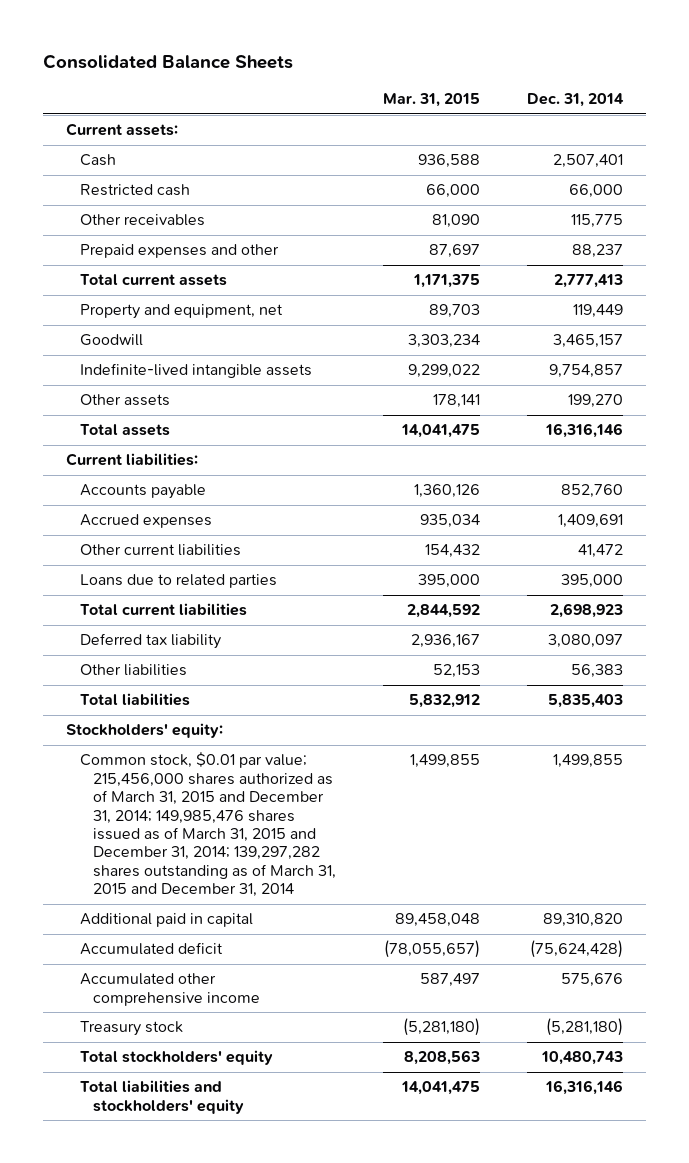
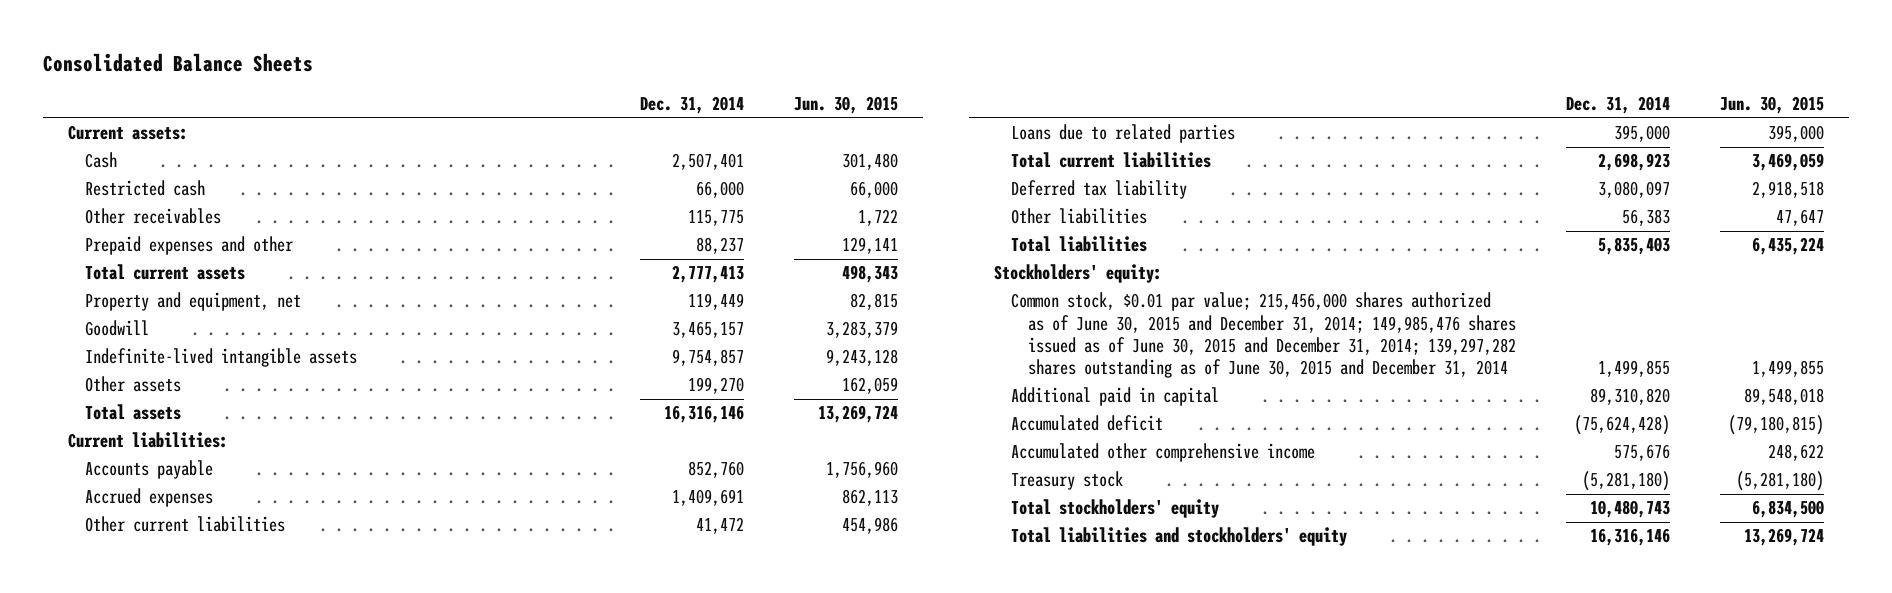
- | Mar. 31, 2015 | Dec. 31, 2014
+ | Dec. 31, 2014 | Jun. 30, 2015
- Common stock, $0.01 par value; 215,456,000 shares authorized as of March 31, 2015 and December 31, 2014; 149,985,476 shares issued as of March 31, 2015 and December 31, 2014; 139,297,282 shares outstanding as of March 31, 2015 and December 31, 2014 | 1,499,855 | 1,499,855
+ Common stock, $0.01 par value; 215,456,000 shares authorized as of June 30, 2015 and December 31, 2014; 149,985,476 shares issued as of June 30, 2015 and December 31, 2014; 139,297,282 shares outstanding as of June 30, 2015 and December 31, 2014 | 1,499,855 | 1,499,855

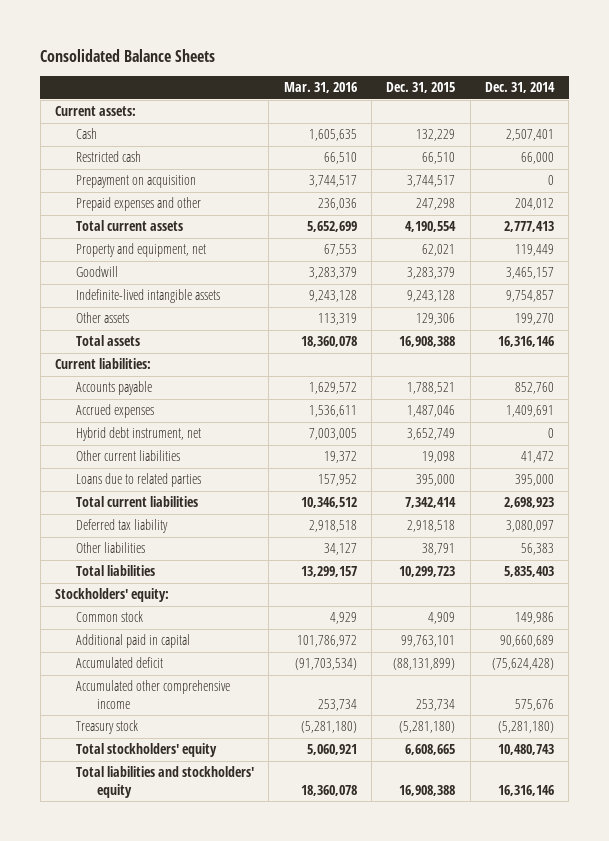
- | Dec. 31, 2014 | Jun. 30, 2015
+ | Mar. 31, 2016 | Dec. 31, 2015 | Dec. 31, 2014
- Other receivables | 115,775 | 1,722
- Prepaid expenses and other | 88,237 | 129,141
+ Prepayment on acquisition | 3,744,517 | 3,744,517 | 0
+ Prepaid expenses and other | 236,036 | 247,298 | 204,012
+ Hybrid debt instrument, net | 7,003,005 | 3,652,749 | 0
- Common stock, $0.01 par value; 215,456,000 shares authorized as of June 30, 2015 and December 31, 2014; 149,985,476 shares issued as of June 30, 2015 and December 31, 2014; 139,297,282 shares outstanding as of June 30, 2015 and December 31, 2014 | 1,499,855 | 1,499,855
- Additional paid in capital | 89,310,820 | 89,548,018
+ Common stock | 4,929 | 4,909 | 149,986
+ Additional paid in capital | 101,786,972 | 99,763,101 | 90,660,689

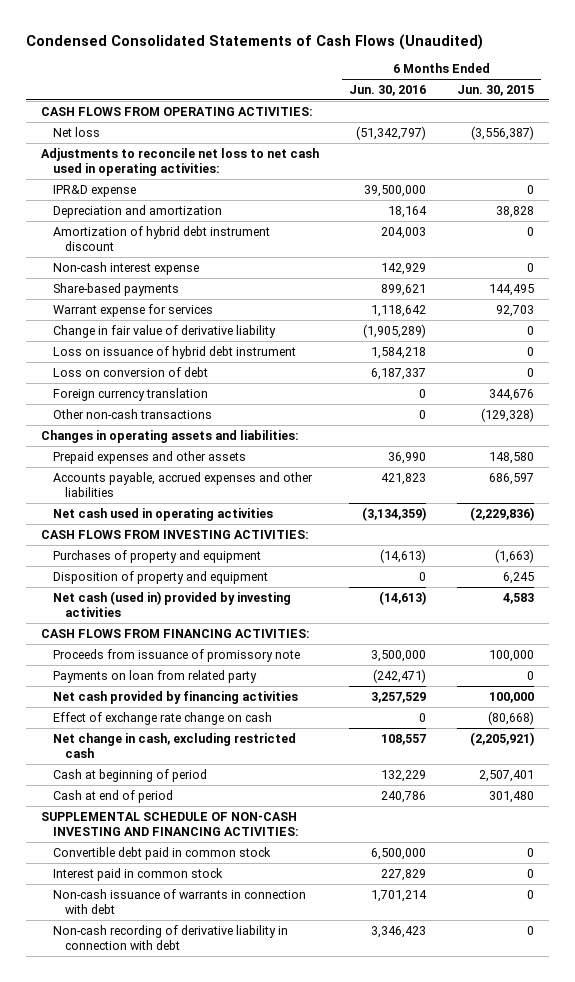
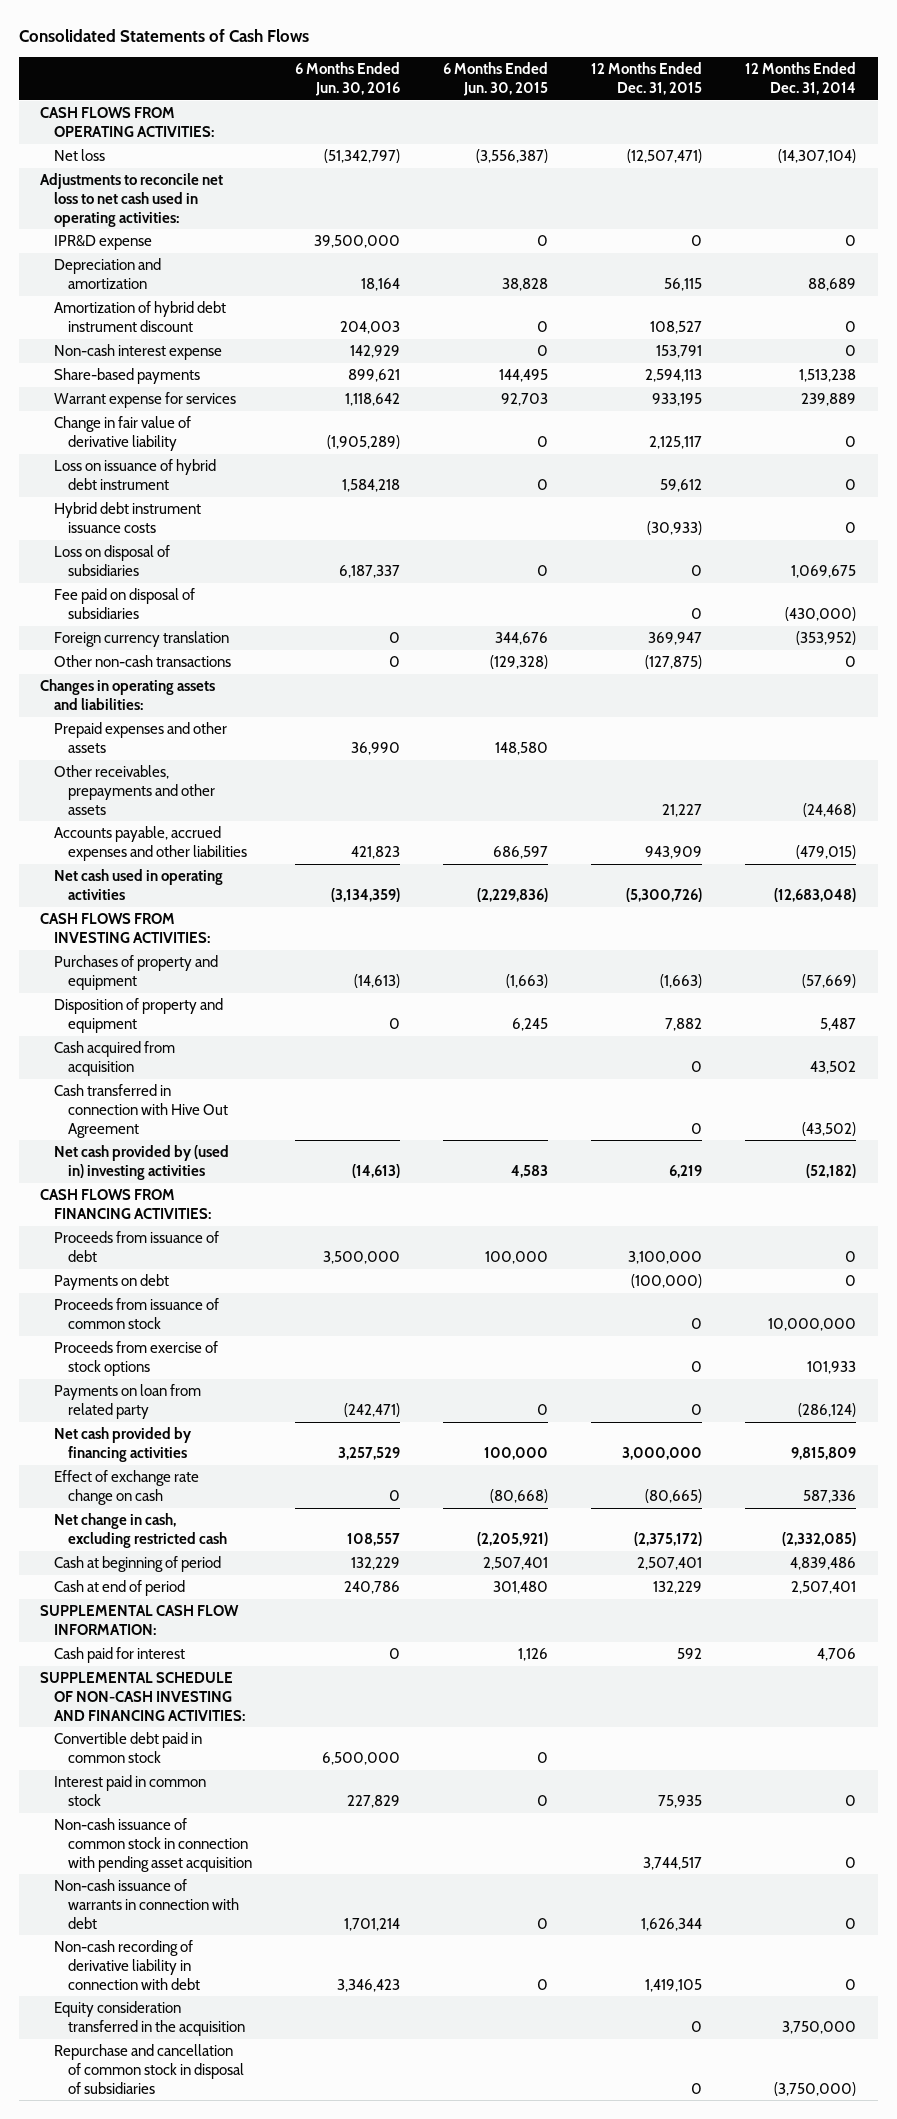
- Condensed Consolidated Statements of Cash Flows (Unaudited)
+ Consolidated Statements of Cash Flows
- | 6 Months Ended Jun. 30, 2016 | 6 Months Ended Jun. 30, 2015
+ | 6 Months Ended Jun. 30, 2016 | 6 Months Ended Jun. 30, 2015 | 12 Months Ended Dec. 31, 2015 | 12 Months Ended Dec. 31, 2014
- Loss on conversion of debt | 6,187,337 | 0
+ Hybrid debt instrument issuance costs | | | (30,933) | 0
+ Loss on disposal of subsidiaries | 6,187,337 | 0 | 0 | 1,069,675
+ Fee paid on disposal of subsidiaries | | | 0 | (430,000)
+ Other receivables, prepayments and other assets | | | 21,227 | (24,468)
- Net cash (used in) provided by investing activities | (14,613) | 4,583
+ Cash acquired from acquisition | | | 0 | 43,502
+ Cash transferred in connection with Hive Out Agreement | | | 0 | (43,502)
+ Net cash provided by (used in) investing activities | (14,613) | 4,583 | 6,219 | (52,182)
- Proceeds from issuance of promissory note | 3,500,000 | 100,000
+ Proceeds from issuance of debt | 3,500,000 | 100,000 | 3,100,000 | 0
+ Payments on debt | | | (100,000) | 0
+ Proceeds from issuance of common stock | | | 0 | 10,000,000
+ Proceeds from exercise of stock options | | | 0 | 101,933
+ SUPPLEMENTAL CASH FLOW INFORMATION:
+ Cash paid for interest | 0 | 1,126 | 592 | 4,706
+ Non-cash issuance of common stock in connection with pending asset acquisition | | | 3,744,517 | 0
+ Equity consideration transferred in the acquisition | | | 0 | 3,750,000
+ Repurchase and cancellation of common stock in disposal of subsidiaries | | | 0 | (3,750,000)

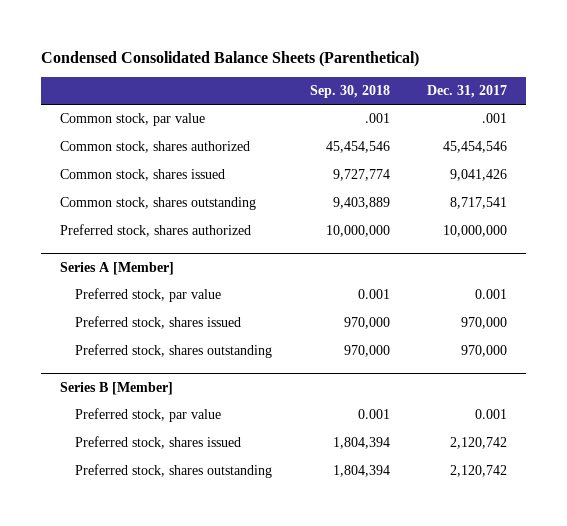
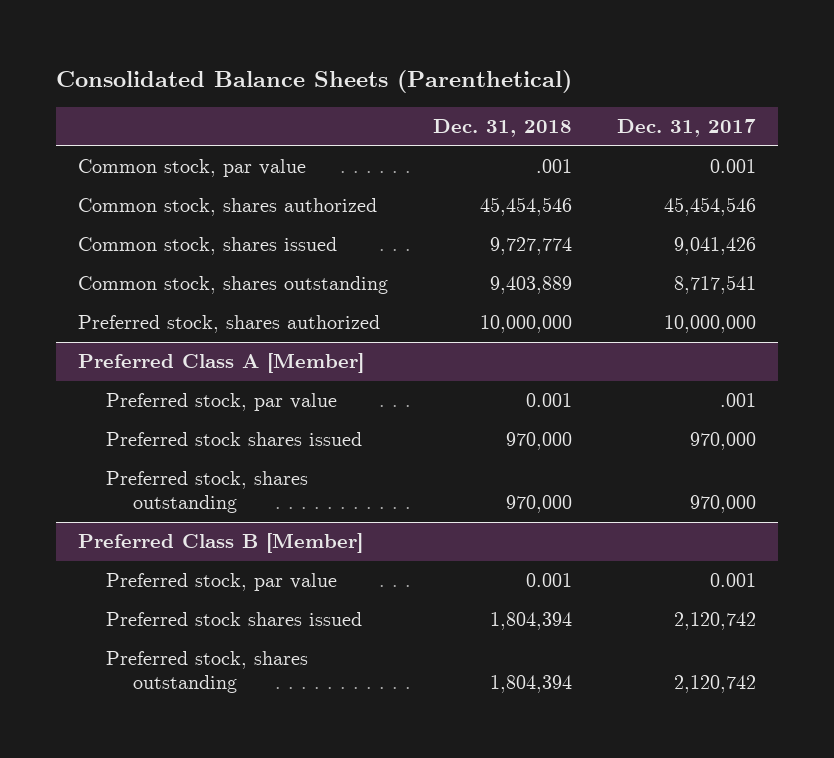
- Condensed Consolidated Balance Sheets (Parenthetical)
+ Consolidated Balance Sheets (Parenthetical)
- | Sep. 30, 2018 | Dec. 31, 2017
+ | Dec. 31, 2018 | Dec. 31, 2017
- Common stock, par value | .001 | .001
+ Common stock, par value | .001 | 0.001
- Series A [Member]
- Preferred stock, par value | 0.001 | 0.001
- Preferred stock, shares issued | 970,000 | 970,000
+ Preferred Class A [Member]
+ Preferred stock, par value | 0.001 | .001
+ Preferred stock shares issued | 970,000 | 970,000
- Series B [Member]
+ Preferred Class B [Member]
- Preferred stock, shares issued | 1,804,394 | 2,120,742
+ Preferred stock shares issued | 1,804,394 | 2,120,742

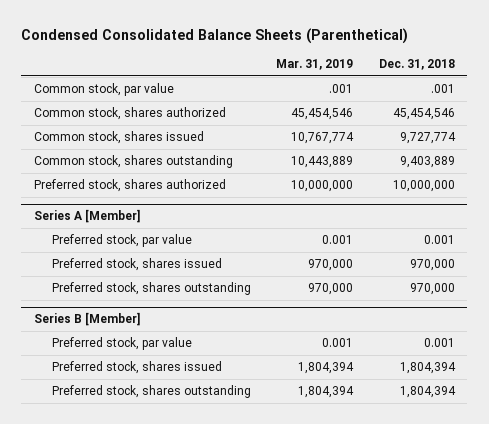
- Consolidated Balance Sheets (Parenthetical)
+ Condensed Consolidated Balance Sheets (Parenthetical)
- | Dec. 31, 2018 | Dec. 31, 2017
+ | Mar. 31, 2019 | Dec. 31, 2018
- Preferred Class A [Member]
+ Series A [Member]
- Preferred stock shares issued | 970,000 | 970,000
+ Preferred stock, shares issued | 970,000 | 970,000
- Preferred Class B [Member]
+ Series B [Member]
- Preferred stock shares issued | 1,804,394 | 2,120,742
+ Preferred stock, shares issued | 1,804,394 | 1,804,394

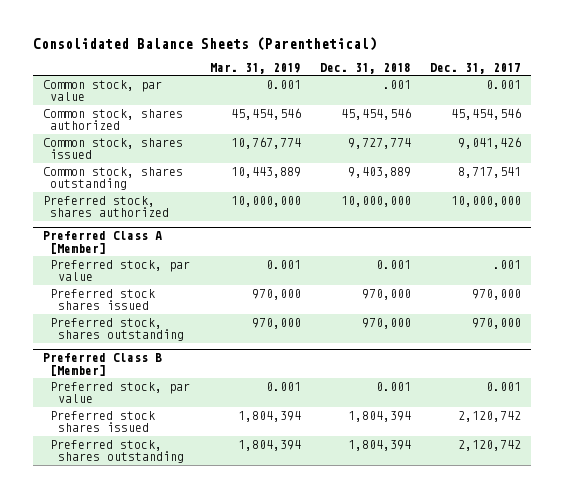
- Condensed Consolidated Balance Sheets (Parenthetical)
+ Consolidated Balance Sheets (Parenthetical)
- | Mar. 31, 2019 | Dec. 31, 2018
+ | Mar. 31, 2019 | Dec. 31, 2018 | Dec. 31, 2017
- Common stock, par value | .001 | .001
+ Common stock, par value | 0.001 | .001 | 0.001
- Series A [Member]
+ Preferred Class A [Member]
- Preferred stock, shares issued | 970,000 | 970,000
+ Preferred stock shares issued | 970,000 | 970,000 | 970,000
- Series B [Member]
+ Preferred Class B [Member]
- Preferred stock, shares issued | 1,804,394 | 1,804,394
+ Preferred stock shares issued | 1,804,394 | 1,804,394 | 2,120,742

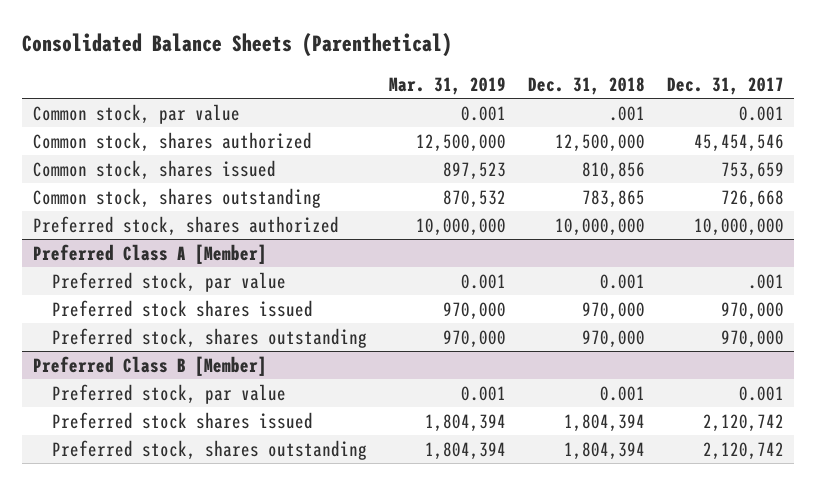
- Common stock, shares authorized | 45,454,546 | 45,454,546 | 45,454,546
- Common stock, shares issued | 10,767,774 | 9,727,774 | 9,041,426
- Common stock, shares outstanding | 10,443,889 | 9,403,889 | 8,717,541
+ Common stock, shares authorized | 12,500,000 | 12,500,000 | 45,454,546
+ Common stock, shares issued | 897,523 | 810,856 | 753,659
+ Common stock, shares outstanding | 870,532 | 783,865 | 726,668

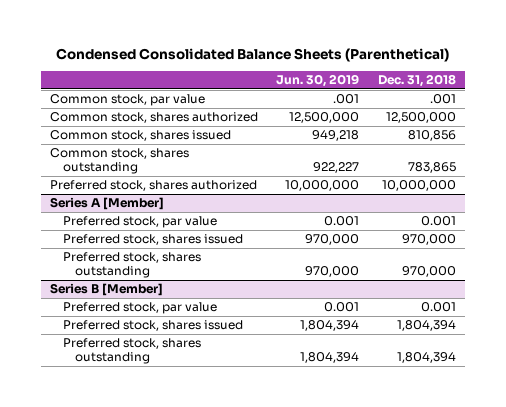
- Consolidated Balance Sheets (Parenthetical)
+ Condensed Consolidated Balance Sheets (Parenthetical)
- | Mar. 31, 2019 | Dec. 31, 2018 | Dec. 31, 2017
+ | Jun. 30, 2019 | Dec. 31, 2018
- Preferred Class A [Member]
+ Series A [Member]
- Preferred stock shares issued | 970,000 | 970,000 | 970,000
+ Preferred stock, shares issued | 970,000 | 970,000
- Preferred Class B [Member]
+ Series B [Member]
- Preferred stock shares issued | 1,804,394 | 1,804,394 | 2,120,742
+ Preferred stock, shares issued | 1,804,394 | 1,804,394

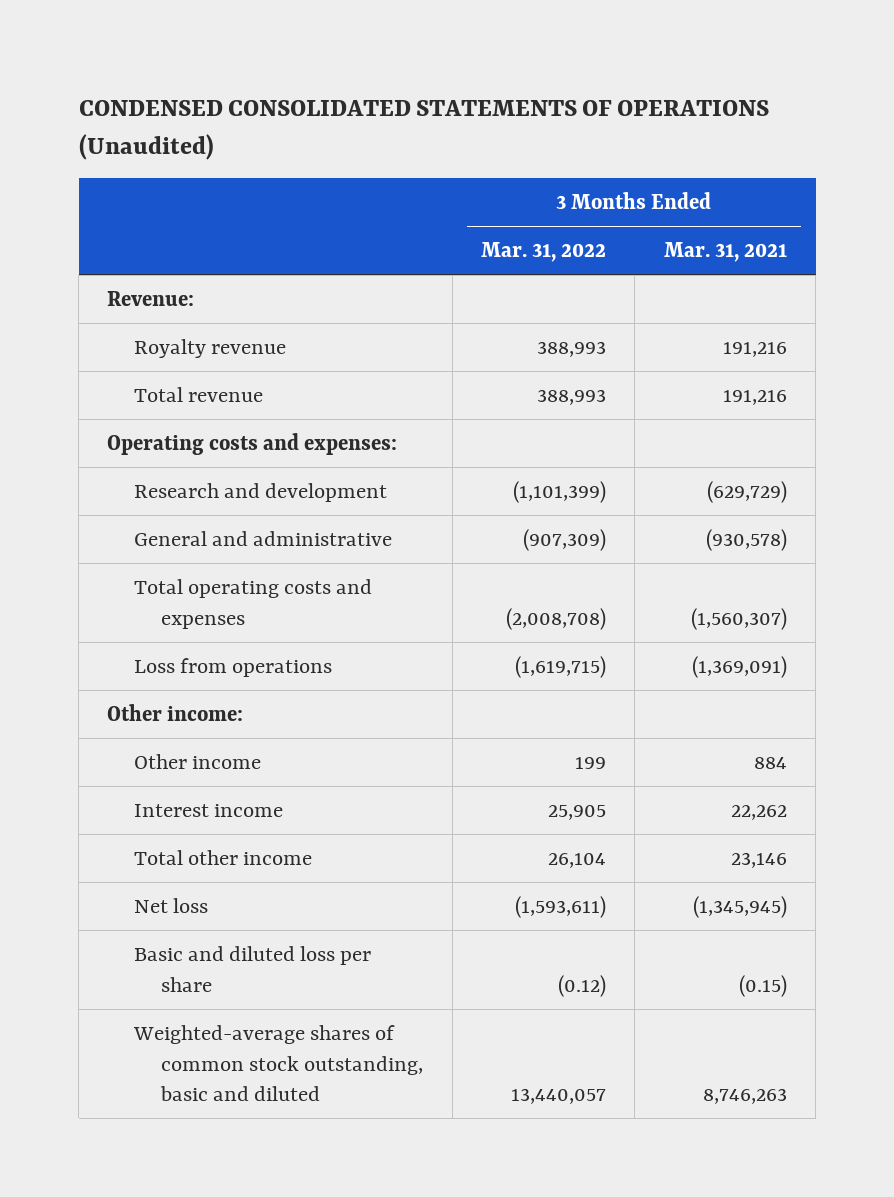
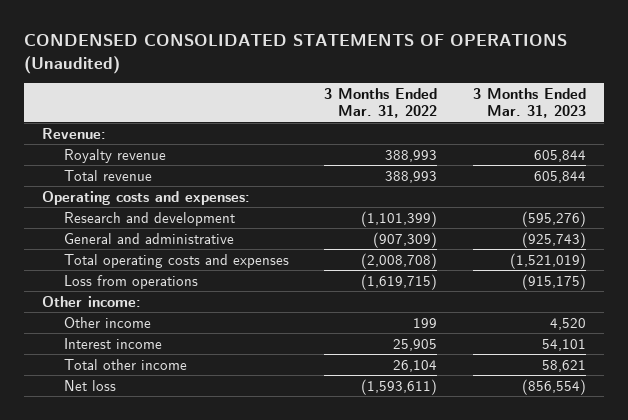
- | 3 Months Ended Mar. 31, 2022 | 3 Months Ended Mar. 31, 2021
+ | 3 Months Ended Mar. 31, 2022 | 3 Months Ended Mar. 31, 2023
- Basic and diluted loss per share | (0.12) | (0.15)
- Weighted-average shares of common stock outstanding, basic and diluted | 13,440,057 | 8,746,263

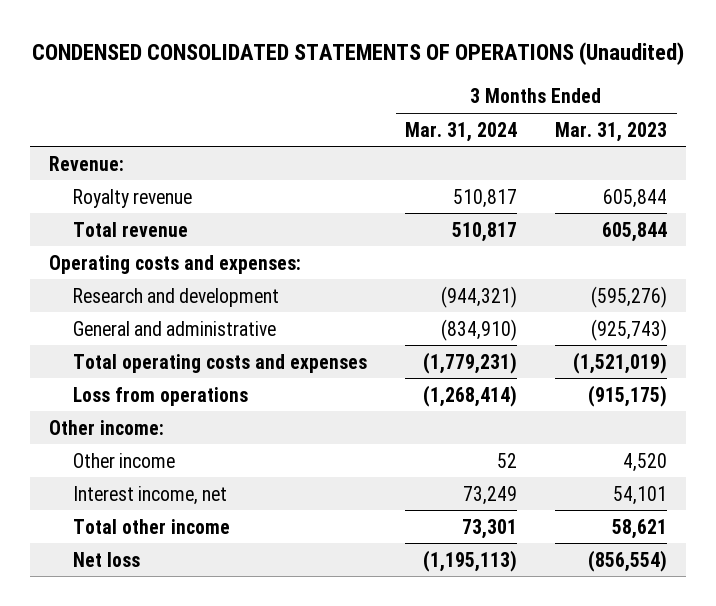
- | 3 Months Ended Mar. 31, 2022 | 3 Months Ended Mar. 31, 2023
+ | 3 Months Ended Mar. 31, 2024 | 3 Months Ended Mar. 31, 2023
- Interest income | 25,905 | 54,101
+ Interest income, net | 73,249 | 54,101

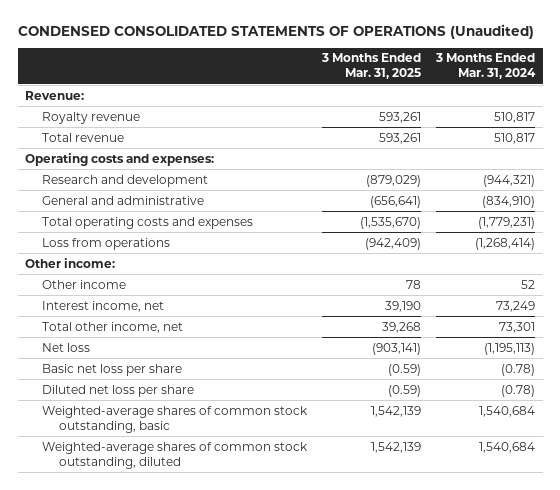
- | 3 Months Ended Mar. 31, 2024 | 3 Months Ended Mar. 31, 2023
+ | 3 Months Ended Mar. 31, 2025 | 3 Months Ended Mar. 31, 2024
- Total other income | 73,301 | 58,621
+ Total other income, net | 39,268 | 73,301
+ Basic net loss per share | (0.59) | (0.78)
+ Diluted net loss per share | (0.59) | (0.78)
+ Weighted-average shares of common stock outstanding, basic | 1,542,139 | 1,540,684
+ Weighted-average shares of common stock outstanding, diluted | 1,542,139 | 1,540,684

